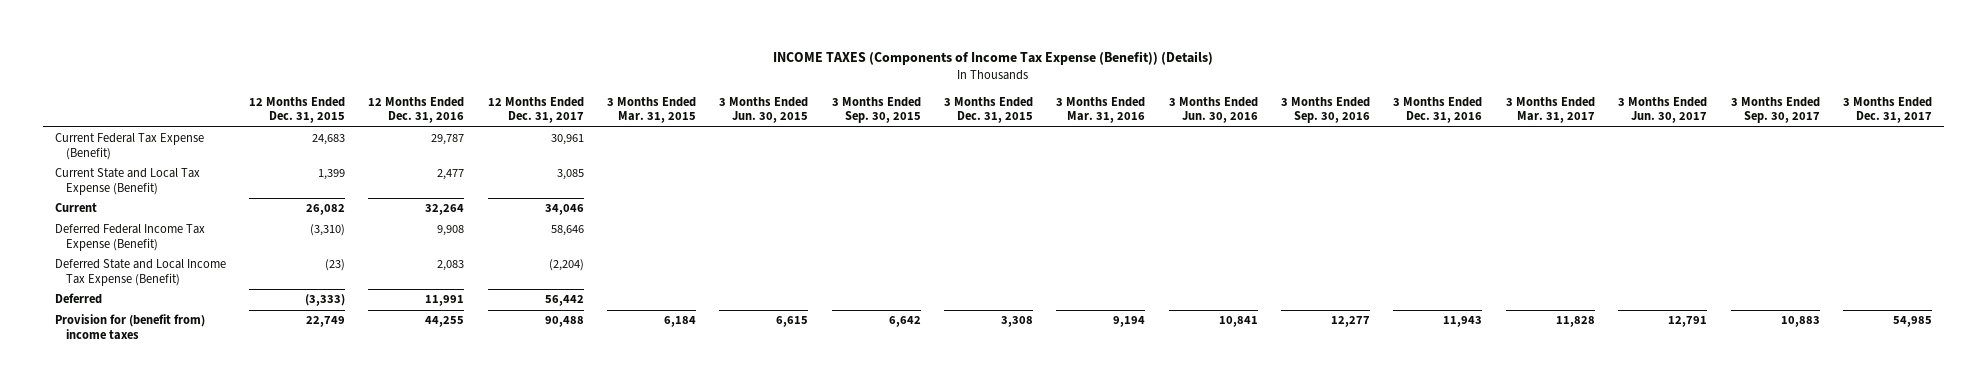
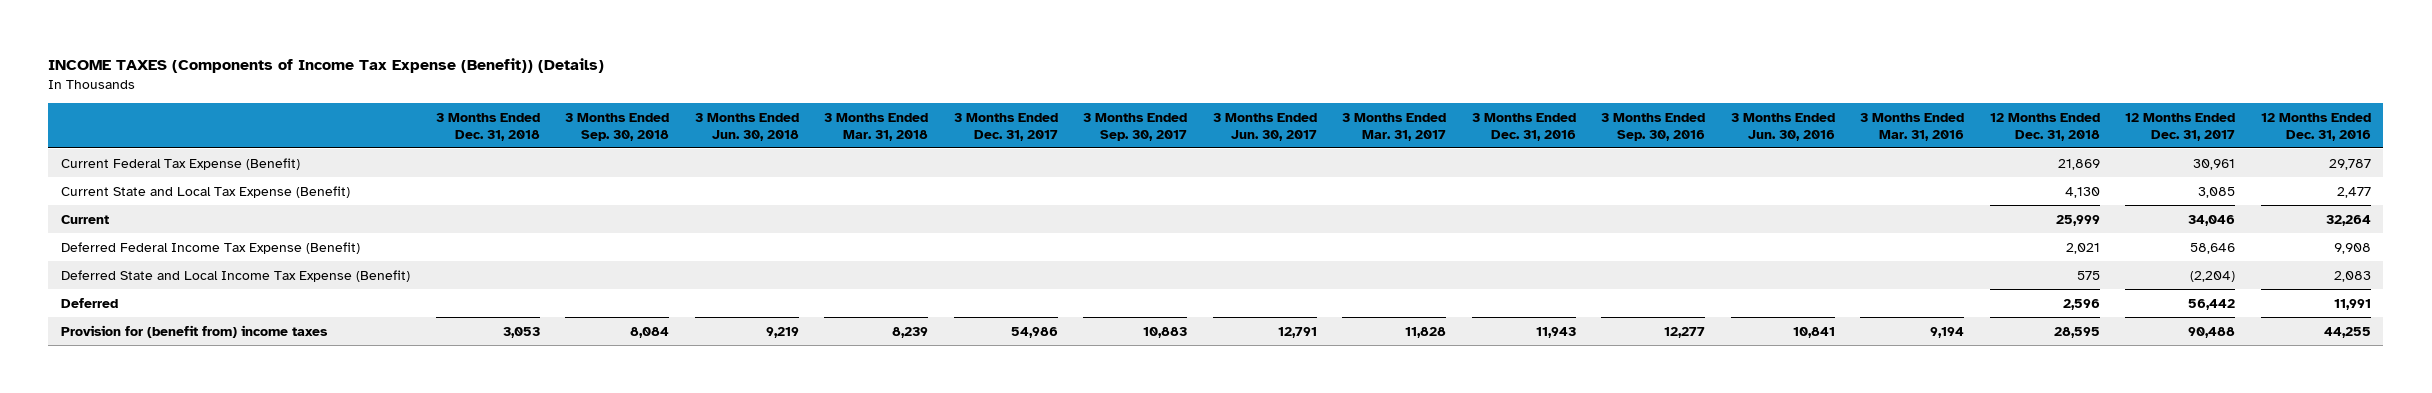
- | 12 Months Ended Dec. 31, 2015 | 12 Months Ended Dec. 31, 2016 | 12 Months Ended Dec. 31, 2017 | 3 Months Ended Mar. 31, 2015 | 3 Months Ended Jun. 30, 2015 | 3 Months Ended Sep. 30, 2015 | 3 Months Ended Dec. 31, 2015 | 3 Months Ended Mar. 31, 2016 | 3 Months Ended Jun. 30, 2016 | 3 Months Ended Sep. 30, 2016 | 3 Months Ended Dec. 31, 2016 | 3 Months Ended Mar. 31, 2017 | 3 Months Ended Jun. 30, 2017 | 3 Months Ended Sep. 30, 2017 | 3 Months Ended Dec. 31, 2017
+ | 3 Months Ended Dec. 31, 2018 | 3 Months Ended Sep. 30, 2018 | 3 Months Ended Jun. 30, 2018 | 3 Months Ended Mar. 31, 2018 | 3 Months Ended Dec. 31, 2017 | 3 Months Ended Sep. 30, 2017 | 3 Months Ended Jun. 30, 2017 | 3 Months Ended Mar. 31, 2017 | 3 Months Ended Dec. 31, 2016 | 3 Months Ended Sep. 30, 2016 | 3 Months Ended Jun. 30, 2016 | 3 Months Ended Mar. 31, 2016 | 12 Months Ended Dec. 31, 2018 | 12 Months Ended Dec. 31, 2017 | 12 Months Ended Dec. 31, 2016
- Provision for (benefit from) income taxes | 22,749 | 44,255 | 90,488 | 6,184 | 6,615 | 6,642 | 3,308 | 9,194 | 10,841 | 12,277 | 11,943 | 11,828 | 12,791 | 10,883 | 54,985
+ Provision for (benefit from) income taxes | 3,053 | 8,084 | 9,219 | 8,239 | 54,986 | 10,883 | 12,791 | 11,828 | 11,943 | 12,277 | 10,841 | 9,194 | 28,595 | 90,488 | 44,255

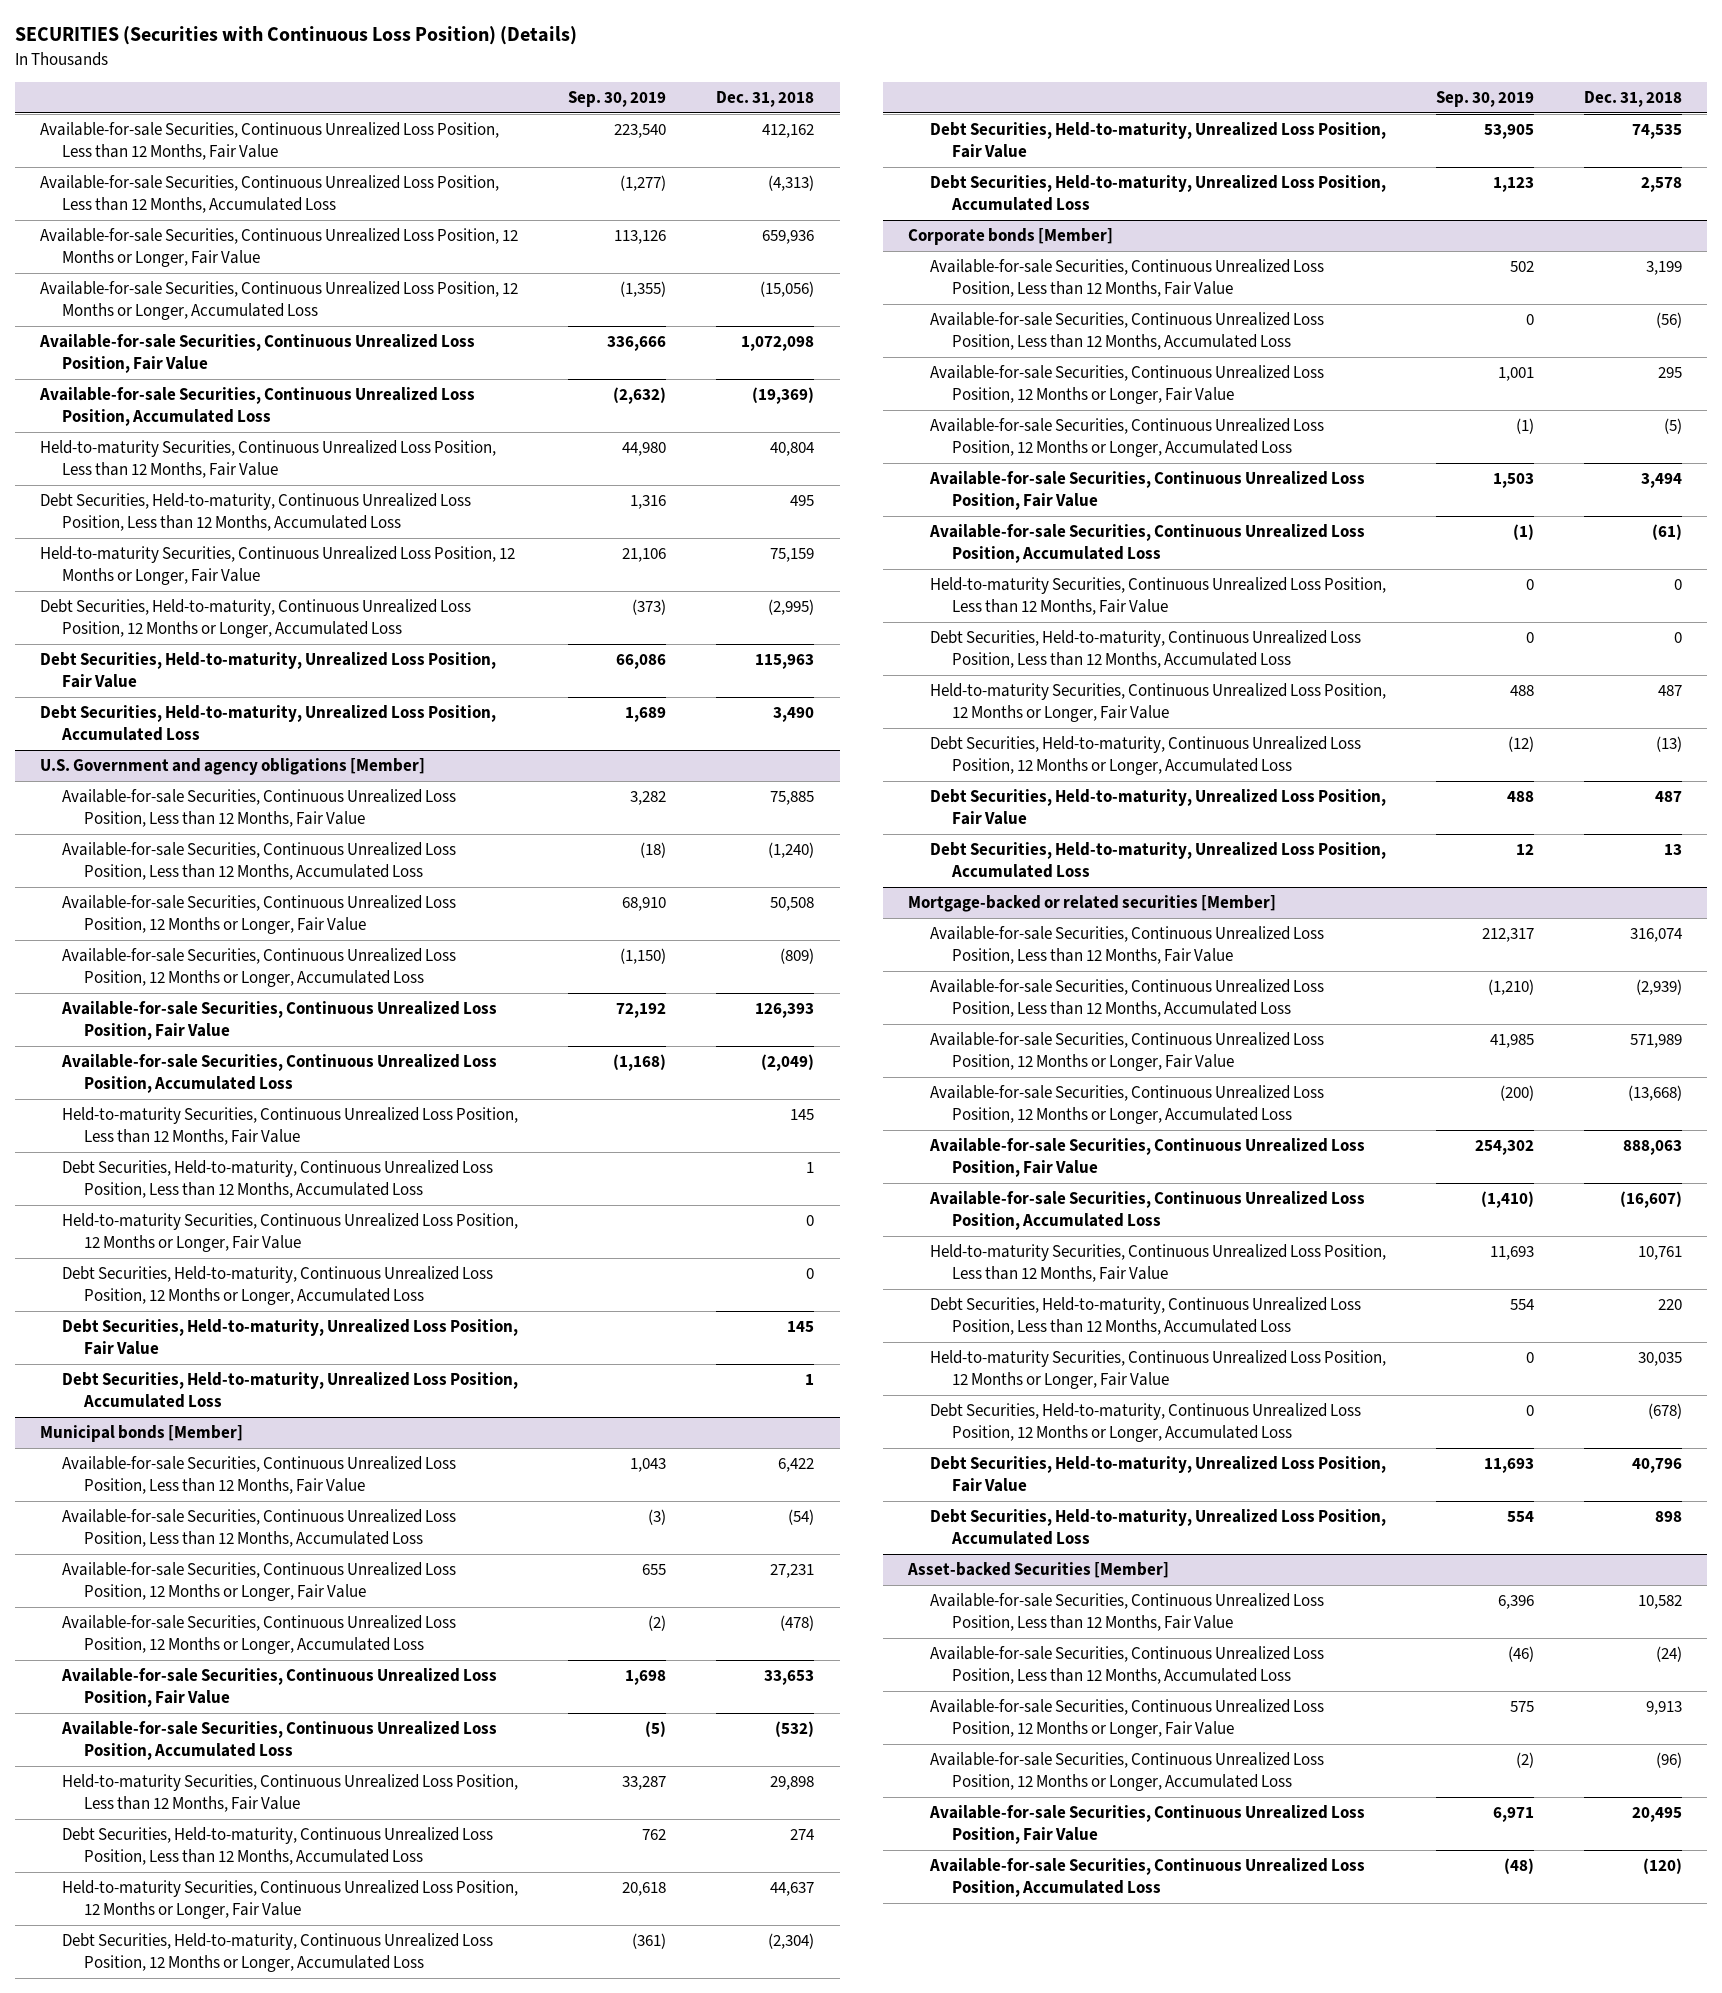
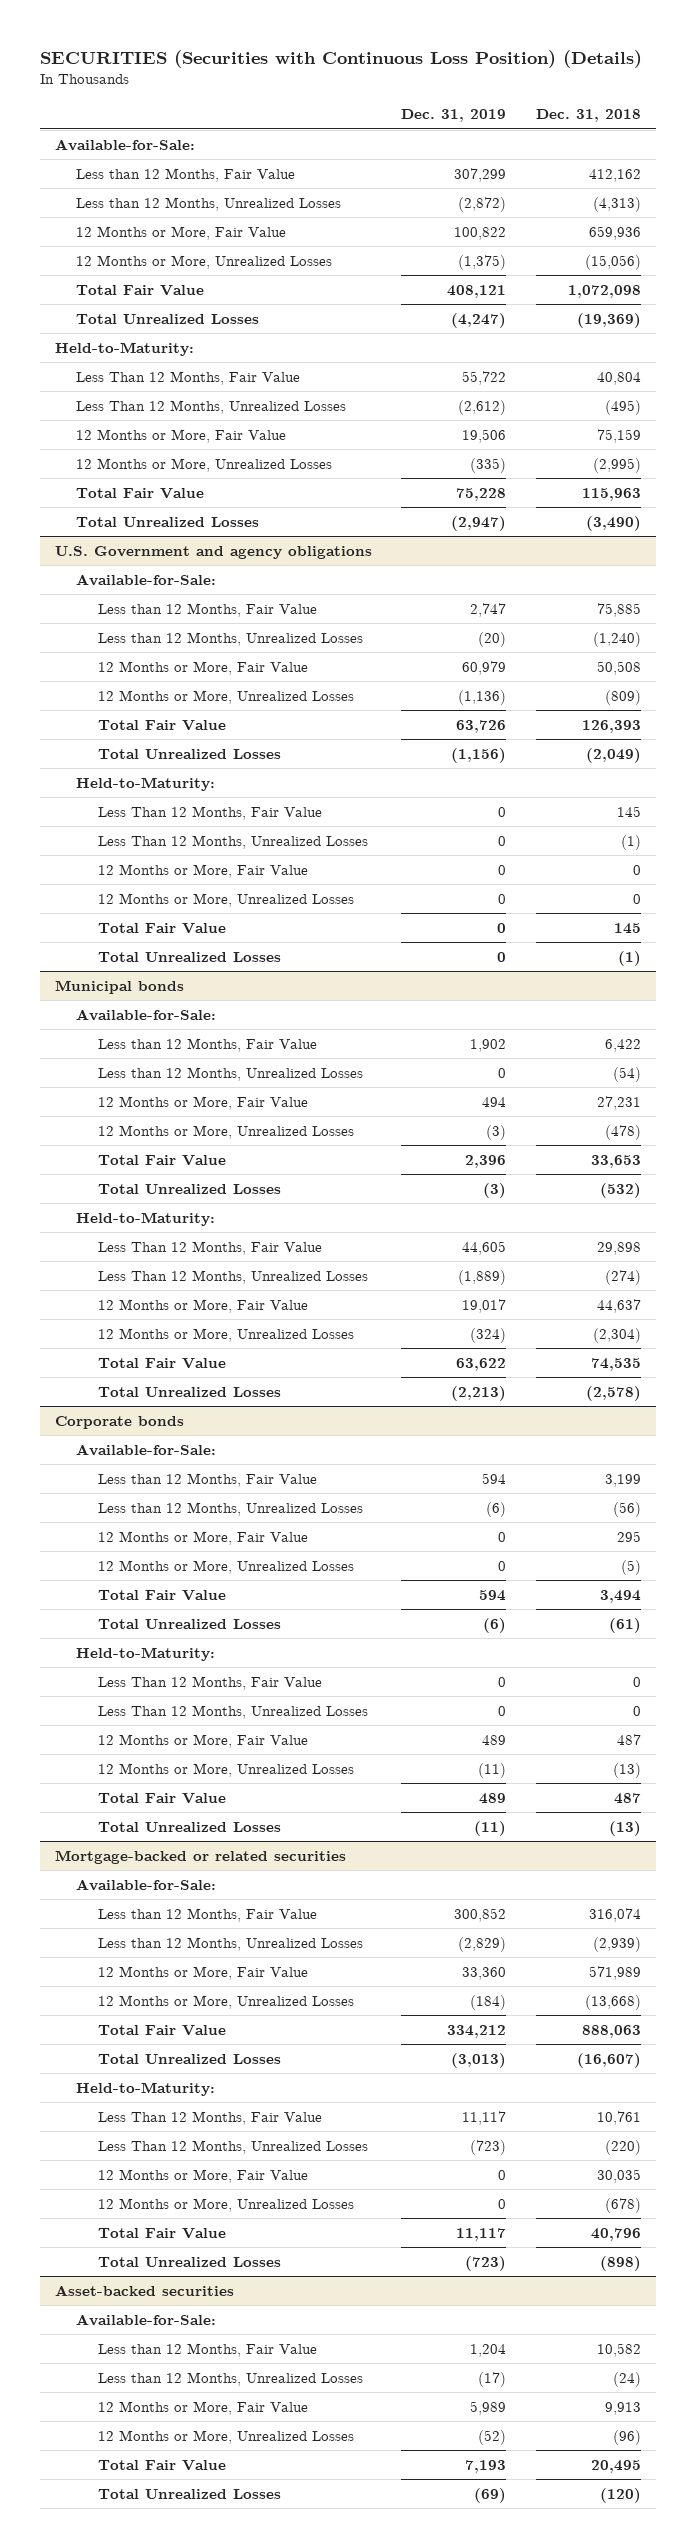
- | Sep. 30, 2019 | Dec. 31, 2018
+ | Dec. 31, 2019 | Dec. 31, 2018
- Available-for-sale Securities, Continuous Unrealized Loss Position, Less than 12 Months, Fair Value | 223,540 | 412,162
- Available-for-sale Securities, Continuous Unrealized Loss Position, Less than 12 Months, Accumulated Loss | (1,277) | (4,313)
- Available-for-sale Securities, Continuous Unrealized Loss Position, 12 Months or Longer, Fair Value | 113,126 | 659,936
- Available-for-sale Securities, Continuous Unrealized Loss Position, 12 Months or Longer, Accumulated Loss | (1,355) | (15,056)
- Available-for-sale Securities, Continuous Unrealized Loss Position, Fair Value | 336,666 | 1,072,098
- Available-for-sale Securities, Continuous Unrealized Loss Position, Accumulated Loss | (2,632) | (19,369)
- Held-to-maturity Securities, Continuous Unrealized Loss Position, Less than 12 Months, Fair Value | 44,980 | 40,804
- Debt Securities, Held-to-maturity, Continuous Unrealized Loss Position, Less than 12 Months, Accumulated Loss | 1,316 | 495
- Held-to-maturity Securities, Continuous Unrealized Loss Position, 12 Months or Longer, Fair Value | 21,106 | 75,159
- Debt Securities, Held-to-maturity, Continuous Unrealized Loss Position, 12 Months or Longer, Accumulated Loss | (373) | (2,995)
- Debt Securities, Held-to-maturity, Unrealized Loss Position, Fair Value | 66,086 | 115,963
- Debt Securities, Held-to-maturity, Unrealized Loss Position, Accumulated Loss | 1,689 | 3,490
- U.S. Government and agency obligations [Member]
- Available-for-sale Securities, Continuous Unrealized Loss Position, Less than 12 Months, Fair Value | 3,282 | 75,885
- Available-for-sale Securities, Continuous Unrealized Loss Position, Less than 12 Months, Accumulated Loss | (18) | (1,240)
- Available-for-sale Securities, Continuous Unrealized Loss Position, 12 Months or Longer, Fair Value | 68,910 | 50,508
- Available-for-sale Securities, Continuous Unrealized Loss Position, 12 Months or Longer, Accumulated Loss | (1,150) | (809)
- Available-for-sale Securities, Continuous Unrealized Loss Position, Fair Value | 72,192 | 126,393
- Available-for-sale Securities, Continuous Unrealized Loss Position, Accumulated Loss | (1,168) | (2,049)
- Held-to-maturity Securities, Continuous Unrealized Loss Position, Less than 12 Months, Fair Value | | 145
- Debt Securities, Held-to-maturity, Continuous Unrealized Loss Position, Less than 12 Months, Accumulated Loss | | 1
- Held-to-maturity Securities, Continuous Unrealized Loss Position, 12 Months or Longer, Fair Value | | 0
- Debt Securities, Held-to-maturity, Continuous Unrealized Loss Position, 12 Months or Longer, Accumulated Loss | | 0
- Debt Securities, Held-to-maturity, Unrealized Loss Position, Fair Value | | 145
- Debt Securities, Held-to-maturity, Unrealized Loss Position, Accumulated Loss | | 1
- Municipal bonds [Member]
- Available-for-sale Securities, Continuous Unrealized Loss Position, Less than 12 Months, Fair Value | 1,043 | 6,422
- Available-for-sale Securities, Continuous Unrealized Loss Position, Less than 12 Months, Accumulated Loss | (3) | (54)
- Available-for-sale Securities, Continuous Unrealized Loss Position, 12 Months or Longer, Fair Value | 655 | 27,231
- Available-for-sale Securities, Continuous Unrealized Loss Position, 12 Months or Longer, Accumulated Loss | (2) | (478)
- Available-for-sale Securities, Continuous Unrealized Loss Position, Fair Value | 1,698 | 33,653
- Available-for-sale Securities, Continuous Unrealized Loss Position, Accumulated Loss | (5) | (532)
- Held-to-maturity Securities, Continuous Unrealized Loss Position, Less than 12 Months, Fair Value | 33,287 | 29,898
- Debt Securities, Held-to-maturity, Continuous Unrealized Loss Position, Less than 12 Months, Accumulated Loss | 762 | 274
- Held-to-maturity Securities, Continuous Unrealized Loss Position, 12 Months or Longer, Fair Value | 20,618 | 44,637
- Debt Securities, Held-to-maturity, Continuous Unrealized Loss Position, 12 Months or Longer, Accumulated Loss | (361) | (2,304)
- Debt Securities, Held-to-maturity, Unrealized Loss Position, Fair Value | 53,905 | 74,535
- Debt Securities, Held-to-maturity, Unrealized Loss Position, Accumulated Loss | 1,123 | 2,578
- Corporate bonds [Member]
- Available-for-sale Securities, Continuous Unrealized Loss Position, Less than 12 Months, Fair Value | 502 | 3,199
- Available-for-sale Securities, Continuous Unrealized Loss Position, Less than 12 Months, Accumulated Loss | 0 | (56)
- Available-for-sale Securities, Continuous Unrealized Loss Position, 12 Months or Longer, Fair Value | 1,001 | 295
- Available-for-sale Securities, Continuous Unrealized Loss Position, 12 Months or Longer, Accumulated Loss | (1) | (5)
- Available-for-sale Securities, Continuous Unrealized Loss Position, Fair Value | 1,503 | 3,494
- Available-for-sale Securities, Continuous Unrealized Loss Position, Accumulated Loss | (1) | (61)
- Held-to-maturity Securities, Continuous Unrealized Loss Position, Less than 12 Months, Fair Value | 0 | 0
- Debt Securities, Held-to-maturity, Continuous Unrealized Loss Position, Less than 12 Months, Accumulated Loss | 0 | 0
- Held-to-maturity Securities, Continuous Unrealized Loss Position, 12 Months or Longer, Fair Value | 488 | 487
- Debt Securities, Held-to-maturity, Continuous Unrealized Loss Position, 12 Months or Longer, Accumulated Loss | (12) | (13)
- Debt Securities, Held-to-maturity, Unrealized Loss Position, Fair Value | 488 | 487
- Debt Securities, Held-to-maturity, Unrealized Loss Position, Accumulated Loss | 12 | 13
- Mortgage-backed or related securities [Member]
- Available-for-sale Securities, Continuous Unrealized Loss Position, Less than 12 Months, Fair Value | 212,317 | 316,074
- Available-for-sale Securities, Continuous Unrealized Loss Position, Less than 12 Months, Accumulated Loss | (1,210) | (2,939)
- Available-for-sale Securities, Continuous Unrealized Loss Position, 12 Months or Longer, Fair Value | 41,985 | 571,989
- Available-for-sale Securities, Continuous Unrealized Loss Position, 12 Months or Longer, Accumulated Loss | (200) | (13,668)
- Available-for-sale Securities, Continuous Unrealized Loss Position, Fair Value | 254,302 | 888,063
- Available-for-sale Securities, Continuous Unrealized Loss Position, Accumulated Loss | (1,410) | (16,607)
- Held-to-maturity Securities, Continuous Unrealized Loss Position, Less than 12 Months, Fair Value | 11,693 | 10,761
- Debt Securities, Held-to-maturity, Continuous Unrealized Loss Position, Less than 12 Months, Accumulated Loss | 554 | 220
- Held-to-maturity Securities, Continuous Unrealized Loss Position, 12 Months or Longer, Fair Value | 0 | 30,035
- Debt Securities, Held-to-maturity, Continuous Unrealized Loss Position, 12 Months or Longer, Accumulated Loss | 0 | (678)
- Debt Securities, Held-to-maturity, Unrealized Loss Position, Fair Value | 11,693 | 40,796
- Debt Securities, Held-to-maturity, Unrealized Loss Position, Accumulated Loss | 554 | 898
- Asset-backed Securities [Member]
- Available-for-sale Securities, Continuous Unrealized Loss Position, Less than 12 Months, Fair Value | 6,396 | 10,582
- Available-for-sale Securities, Continuous Unrealized Loss Position, Less than 12 Months, Accumulated Loss | (46) | (24)
- Available-for-sale Securities, Continuous Unrealized Loss Position, 12 Months or Longer, Fair Value | 575 | 9,913
- Available-for-sale Securities, Continuous Unrealized Loss Position, 12 Months or Longer, Accumulated Loss | (2) | (96)
- Available-for-sale Securities, Continuous Unrealized Loss Position, Fair Value | 6,971 | 20,495
- Available-for-sale Securities, Continuous Unrealized Loss Position, Accumulated Loss | (48) | (120)
+ Available-for-Sale:
+ Less than 12 Months, Fair Value | 307,299 | 412,162
+ Less than 12 Months, Unrealized Losses | (2,872) | (4,313)
+ 12 Months or More, Fair Value | 100,822 | 659,936
+ 12 Months or More, Unrealized Losses | (1,375) | (15,056)
+ Total Fair Value | 408,121 | 1,072,098
+ Total Unrealized Losses | (4,247) | (19,369)
+ Held-to-Maturity:
+ Less Than 12 Months, Fair Value | 55,722 | 40,804
+ Less Than 12 Months, Unrealized Losses | (2,612) | (495)
+ 12 Months or More, Fair Value | 19,506 | 75,159
+ 12 Months or More, Unrealized Losses | (335) | (2,995)
+ Total Fair Value | 75,228 | 115,963
+ Total Unrealized Losses | (2,947) | (3,490)
+ U.S. Government and agency obligations
+ Available-for-Sale:
+ Less than 12 Months, Fair Value | 2,747 | 75,885
+ Less than 12 Months, Unrealized Losses | (20) | (1,240)
+ 12 Months or More, Fair Value | 60,979 | 50,508
+ 12 Months or More, Unrealized Losses | (1,136) | (809)
+ Total Fair Value | 63,726 | 126,393
+ Total Unrealized Losses | (1,156) | (2,049)
+ Held-to-Maturity:
+ Less Than 12 Months, Fair Value | 0 | 145
+ Less Than 12 Months, Unrealized Losses | 0 | (1)
+ 12 Months or More, Fair Value | 0 | 0
+ 12 Months or More, Unrealized Losses | 0 | 0
+ Total Fair Value | 0 | 145
+ Total Unrealized Losses | 0 | (1)
+ Municipal bonds
+ Available-for-Sale:
+ Less than 12 Months, Fair Value | 1,902 | 6,422
+ Less than 12 Months, Unrealized Losses | 0 | (54)
+ 12 Months or More, Fair Value | 494 | 27,231
+ 12 Months or More, Unrealized Losses | (3) | (478)
+ Total Fair Value | 2,396 | 33,653
+ Total Unrealized Losses | (3) | (532)
+ Held-to-Maturity:
+ Less Than 12 Months, Fair Value | 44,605 | 29,898
+ Less Than 12 Months, Unrealized Losses | (1,889) | (274)
+ 12 Months or More, Fair Value | 19,017 | 44,637
+ 12 Months or More, Unrealized Losses | (324) | (2,304)
+ Total Fair Value | 63,622 | 74,535
+ Total Unrealized Losses | (2,213) | (2,578)
+ Corporate bonds
+ Available-for-Sale:
+ Less than 12 Months, Fair Value | 594 | 3,199
+ Less than 12 Months, Unrealized Losses | (6) | (56)
+ 12 Months or More, Fair Value | 0 | 295
+ 12 Months or More, Unrealized Losses | 0 | (5)
+ Total Fair Value | 594 | 3,494
+ Total Unrealized Losses | (6) | (61)
+ Held-to-Maturity:
+ Less Than 12 Months, Fair Value | 0 | 0
+ Less Than 12 Months, Unrealized Losses | 0 | 0
+ 12 Months or More, Fair Value | 489 | 487
+ 12 Months or More, Unrealized Losses | (11) | (13)
+ Total Fair Value | 489 | 487
+ Total Unrealized Losses | (11) | (13)
+ Mortgage-backed or related securities
+ Available-for-Sale:
+ Less than 12 Months, Fair Value | 300,852 | 316,074
+ Less than 12 Months, Unrealized Losses | (2,829) | (2,939)
+ 12 Months or More, Fair Value | 33,360 | 571,989
+ 12 Months or More, Unrealized Losses | (184) | (13,668)
+ Total Fair Value | 334,212 | 888,063
+ Total Unrealized Losses | (3,013) | (16,607)
+ Held-to-Maturity:
+ Less Than 12 Months, Fair Value | 11,117 | 10,761
+ Less Than 12 Months, Unrealized Losses | (723) | (220)
+ 12 Months or More, Fair Value | 0 | 30,035
+ 12 Months or More, Unrealized Losses | 0 | (678)
+ Total Fair Value | 11,117 | 40,796
+ Total Unrealized Losses | (723) | (898)
+ Asset-backed securities
+ Available-for-Sale:
+ Less than 12 Months, Fair Value | 1,204 | 10,582
+ Less than 12 Months, Unrealized Losses | (17) | (24)
+ 12 Months or More, Fair Value | 5,989 | 9,913
+ 12 Months or More, Unrealized Losses | (52) | (96)
+ Total Fair Value | 7,193 | 20,495
+ Total Unrealized Losses | (69) | (120)

